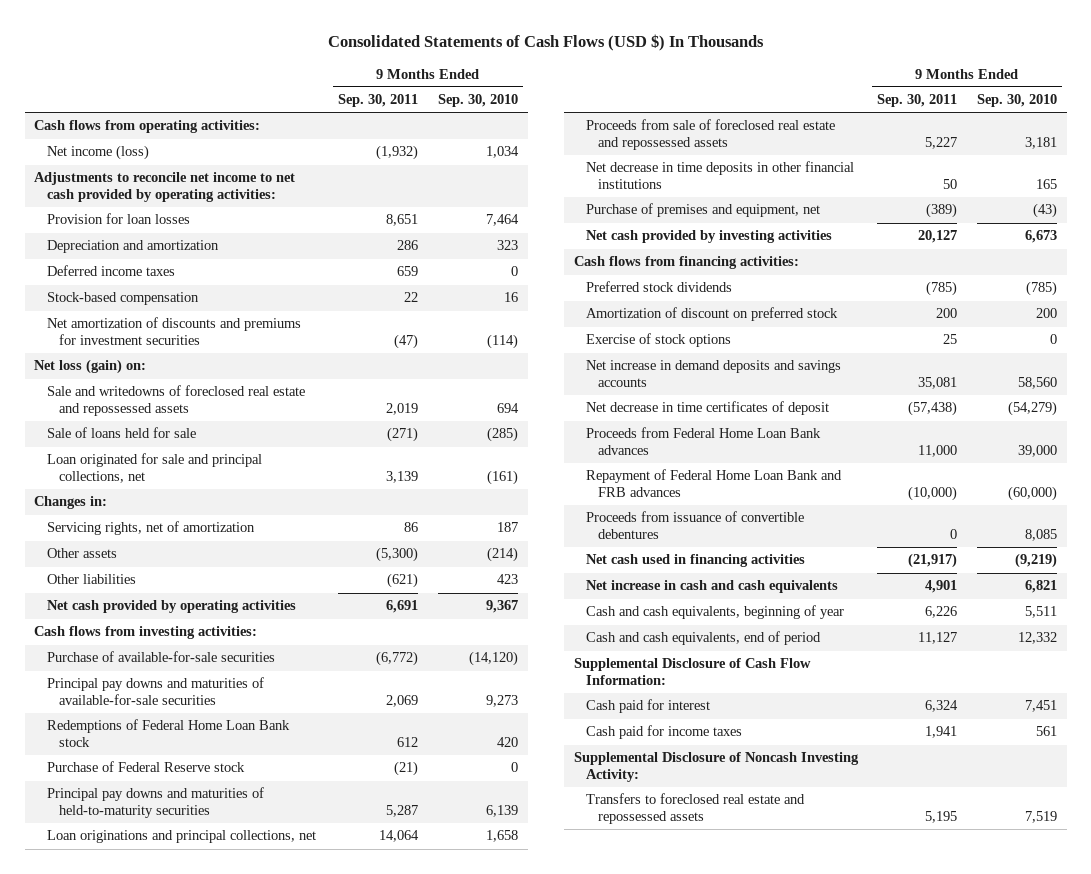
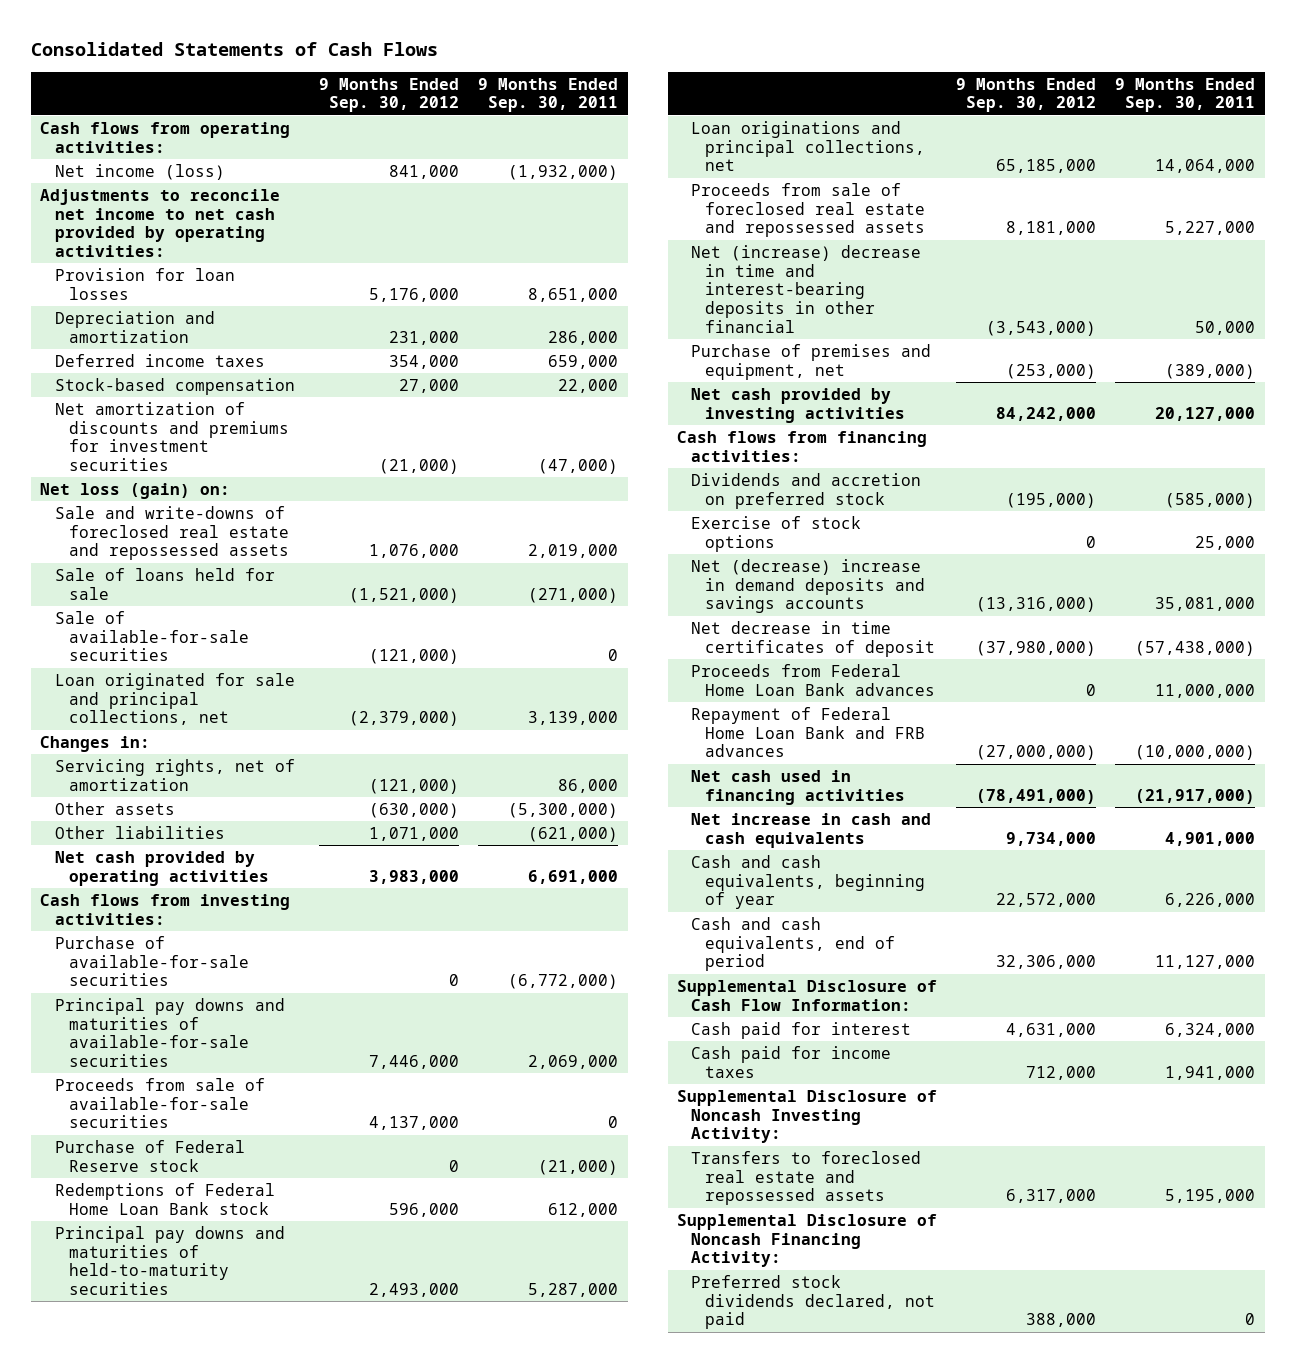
- Consolidated Statements of Cash Flows (USD $) In Thousands
+ Consolidated Statements of Cash Flows
- | 9 Months Ended Sep. 30, 2011 | 9 Months Ended Sep. 30, 2010
+ | 9 Months Ended Sep. 30, 2012 | 9 Months Ended Sep. 30, 2011
- Net income (loss) | (1,932) | 1,034
+ Net income (loss) | 841,000 | (1,932,000)
- Provision for loan losses | 8,651 | 7,464
- Depreciation and amortization | 286 | 323
- Deferred income taxes | 659 | 0
- Stock-based compensation | 22 | 16
- Net amortization of discounts and premiums for investment securities | (47) | (114)
+ Provision for loan losses | 5,176,000 | 8,651,000
+ Depreciation and amortization | 231,000 | 286,000
+ Deferred income taxes | 354,000 | 659,000
+ Stock-based compensation | 27,000 | 22,000
+ Net amortization of discounts and premiums for investment securities | (21,000) | (47,000)
- Sale and writedowns of foreclosed real estate and repossessed assets | 2,019 | 694
- Sale of loans held for sale | (271) | (285)
- Loan originated for sale and principal collections, net | 3,139 | (161)
+ Sale and write-downs of foreclosed real estate and repossessed assets | 1,076,000 | 2,019,000
+ Sale of loans held for sale | (1,521,000) | (271,000)
+ Sale of available-for-sale securities | (121,000) | 0
+ Loan originated for sale and principal collections, net | (2,379,000) | 3,139,000
- Servicing rights, net of amortization | 86 | 187
- Other assets | (5,300) | (214)
- Other liabilities | (621) | 423
- Net cash provided by operating activities | 6,691 | 9,367
+ Servicing rights, net of amortization | (121,000) | 86,000
+ Other assets | (630,000) | (5,300,000)
+ Other liabilities | 1,071,000 | (621,000)
+ Net cash provided by operating activities | 3,983,000 | 6,691,000
- Purchase of available-for-sale securities | (6,772) | (14,120)
- Principal pay downs and maturities of available-for-sale securities | 2,069 | 9,273
- Redemptions of Federal Home Loan Bank stock | 612 | 420
- Purchase of Federal Reserve stock | (21) | 0
- Principal pay downs and maturities of held-to-maturity securities | 5,287 | 6,139
- Loan originations and principal collections, net | 14,064 | 1,658
- Proceeds from sale of foreclosed real estate and repossessed assets | 5,227 | 3,181
- Net decrease in time deposits in other financial institutions | 50 | 165
- Purchase of premises and equipment, net | (389) | (43)
- Net cash provided by investing activities | 20,127 | 6,673
+ Purchase of available-for-sale securities | 0 | (6,772,000)
+ Principal pay downs and maturities of available-for-sale securities | 7,446,000 | 2,069,000
+ Proceeds from sale of available-for-sale securities | 4,137,000 | 0
+ Purchase of Federal Reserve stock | 0 | (21,000)
+ Redemptions of Federal Home Loan Bank stock | 596,000 | 612,000
+ Principal pay downs and maturities of held-to-maturity securities | 2,493,000 | 5,287,000
+ Loan originations and principal collections, net | 65,185,000 | 14,064,000
+ Proceeds from sale of foreclosed real estate and repossessed assets | 8,181,000 | 5,227,000
+ Net (increase) decrease in time and interest-bearing deposits in other financial | (3,543,000) | 50,000
+ Purchase of premises and equipment, net | (253,000) | (389,000)
+ Net cash provided by investing activities | 84,242,000 | 20,127,000
- Preferred stock dividends | (785) | (785)
- Amortization of discount on preferred stock | 200 | 200
- Exercise of stock options | 25 | 0
- Net increase in demand deposits and savings accounts | 35,081 | 58,560
- Net decrease in time certificates of deposit | (57,438) | (54,279)
- Proceeds from Federal Home Loan Bank advances | 11,000 | 39,000
- Repayment of Federal Home Loan Bank and FRB advances | (10,000) | (60,000)
- Proceeds from issuance of convertible debentures | 0 | 8,085
- Net cash used in financing activities | (21,917) | (9,219)
- Net increase in cash and cash equivalents | 4,901 | 6,821
- Cash and cash equivalents, beginning of year | 6,226 | 5,511
- Cash and cash equivalents, end of period | 11,127 | 12,332
+ Dividends and accretion on preferred stock | (195,000) | (585,000)
+ Exercise of stock options | 0 | 25,000
+ Net (decrease) increase in demand deposits and savings accounts | (13,316,000) | 35,081,000
+ Net decrease in time certificates of deposit | (37,980,000) | (57,438,000)
+ Proceeds from Federal Home Loan Bank advances | 0 | 11,000,000
+ Repayment of Federal Home Loan Bank and FRB advances | (27,000,000) | (10,000,000)
+ Net cash used in financing activities | (78,491,000) | (21,917,000)
+ Net increase in cash and cash equivalents | 9,734,000 | 4,901,000
+ Cash and cash equivalents, beginning of year | 22,572,000 | 6,226,000
+ Cash and cash equivalents, end of period | 32,306,000 | 11,127,000
- Cash paid for interest | 6,324 | 7,451
- Cash paid for income taxes | 1,941 | 561
+ Cash paid for interest | 4,631,000 | 6,324,000
+ Cash paid for income taxes | 712,000 | 1,941,000
- Transfers to foreclosed real estate and repossessed assets | 5,195 | 7,519
+ Transfers to foreclosed real estate and repossessed assets | 6,317,000 | 5,195,000
+ Supplemental Disclosure of Noncash Financing Activity:
+ Preferred stock dividends declared, not paid | 388,000 | 0

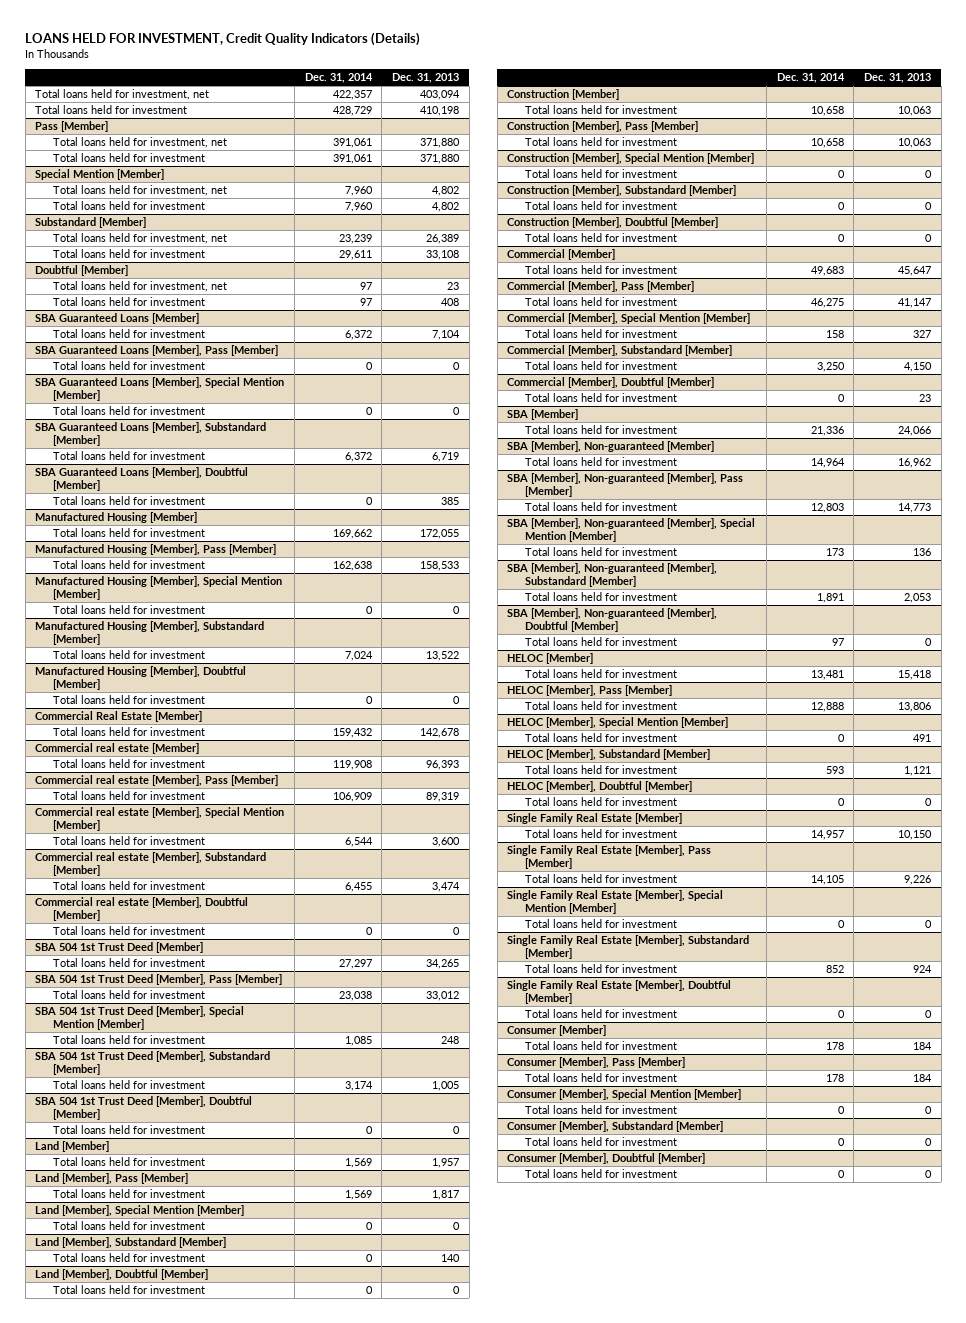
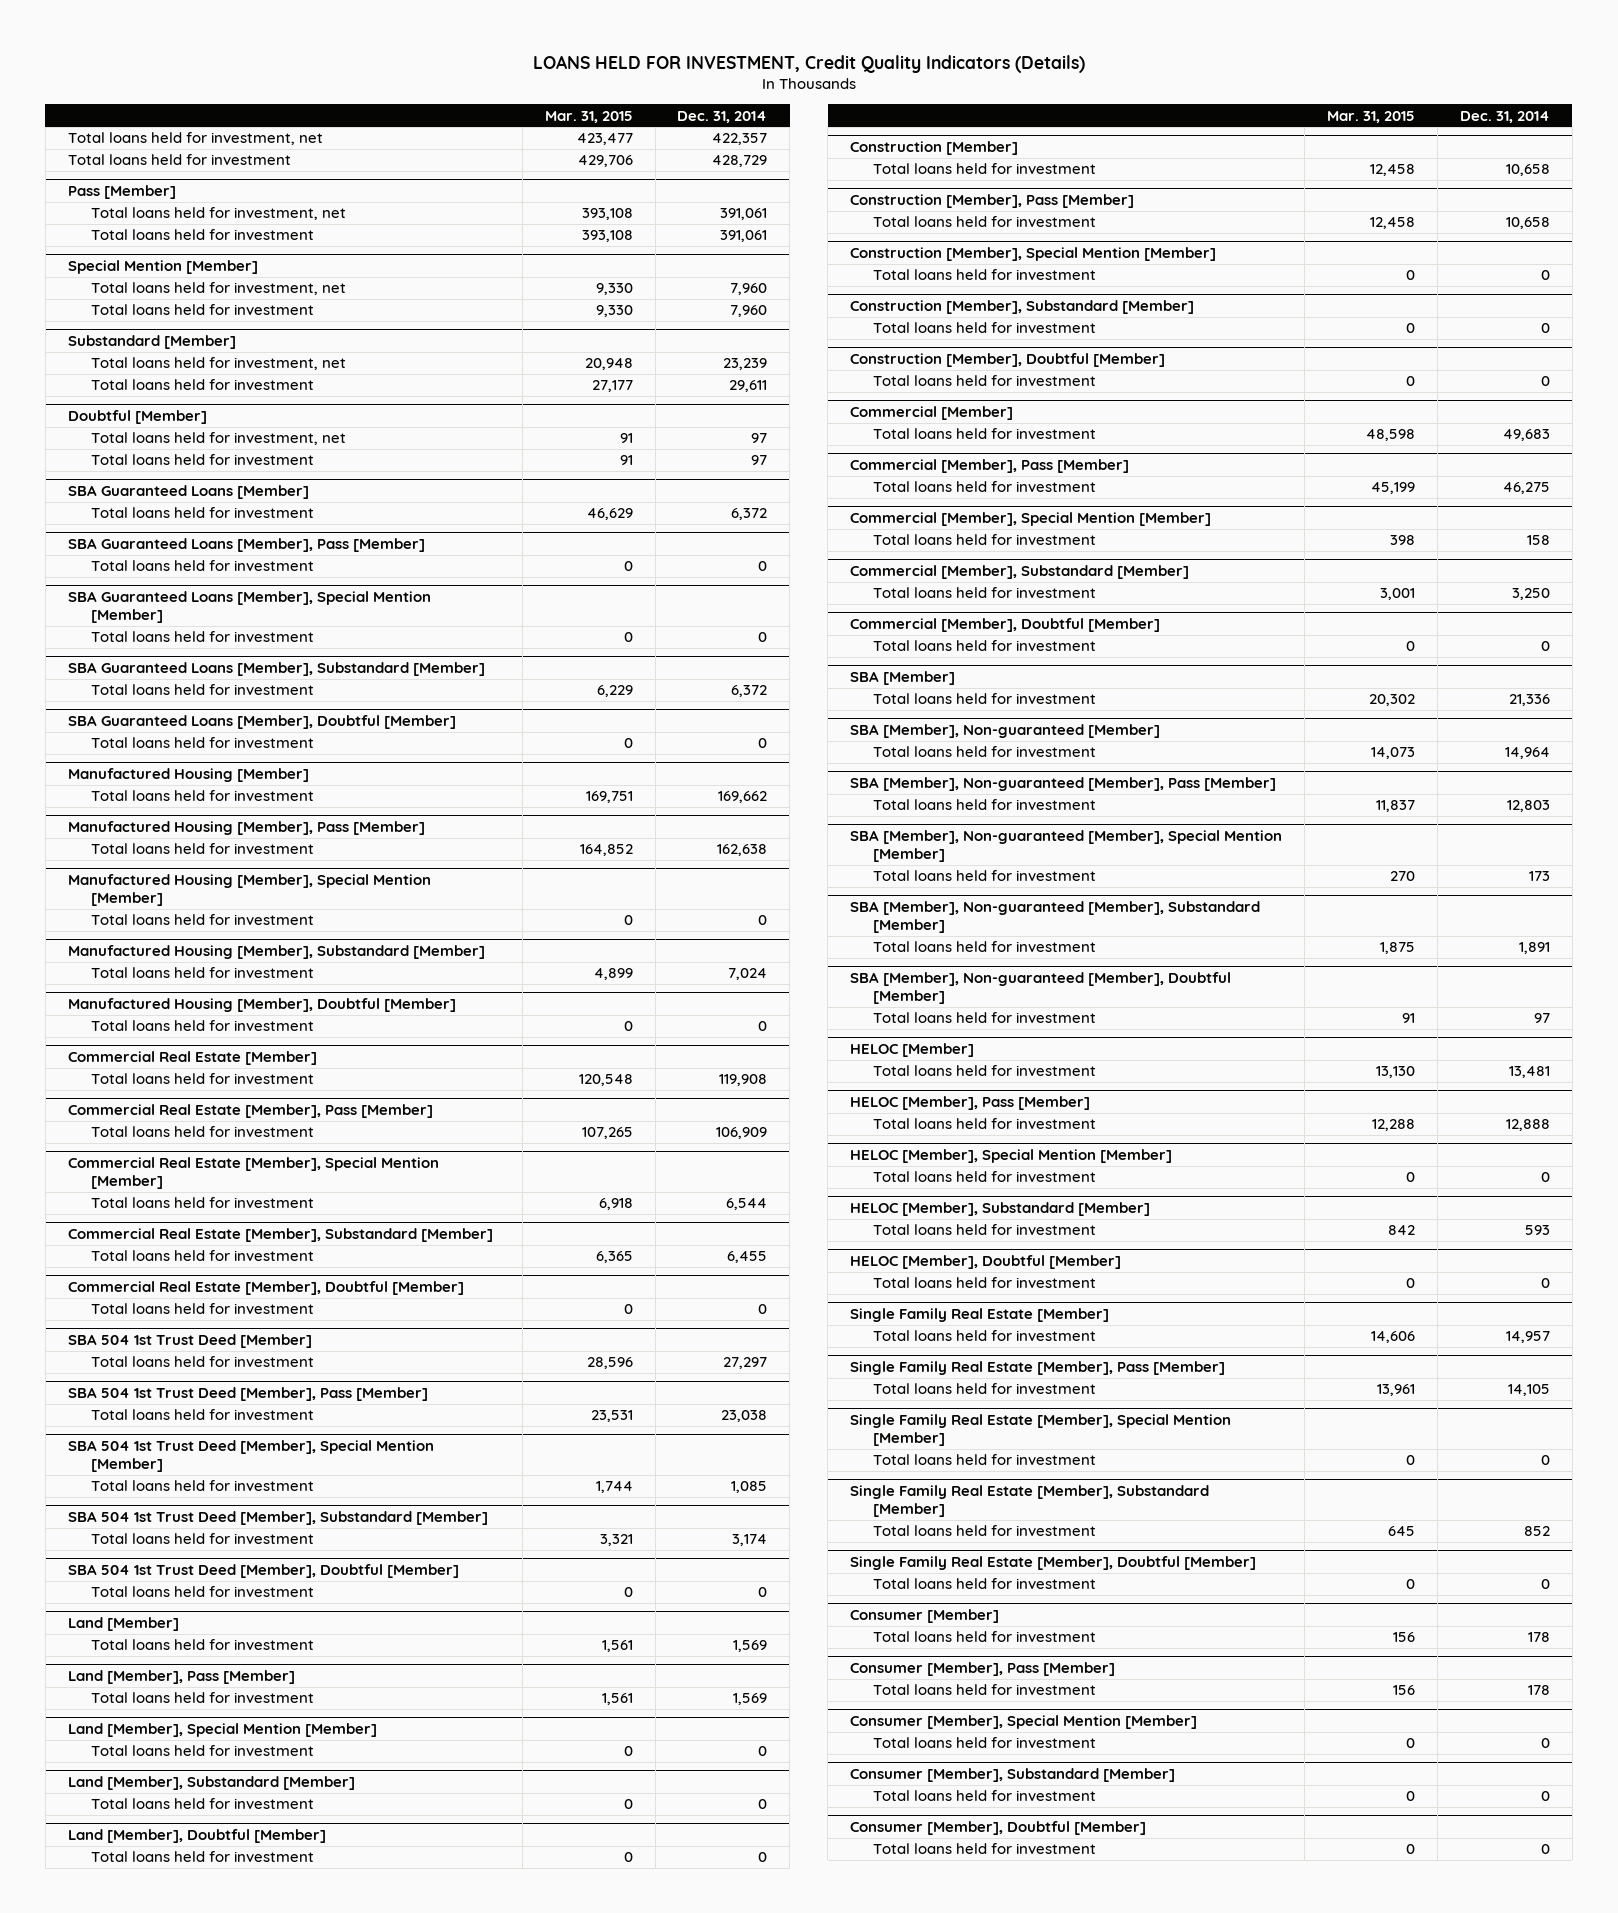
- | Dec. 31, 2014 | Dec. 31, 2013
+ | Mar. 31, 2015 | Dec. 31, 2014
@ Commercial Real Estate [Member]
- Total loans held for investment | 159,432 | 142,678
- Commercial real estate [Member]
- Commercial real estate [Member], Pass [Member]
+ Commercial Real Estate [Member], Pass [Member]
- Commercial real estate [Member], Special Mention [Member]
+ Commercial Real Estate [Member], Special Mention [Member]
- Commercial real estate [Member], Substandard [Member]
+ Commercial Real Estate [Member], Substandard [Member]
- Commercial real estate [Member], Doubtful [Member]
+ Commercial Real Estate [Member], Doubtful [Member]

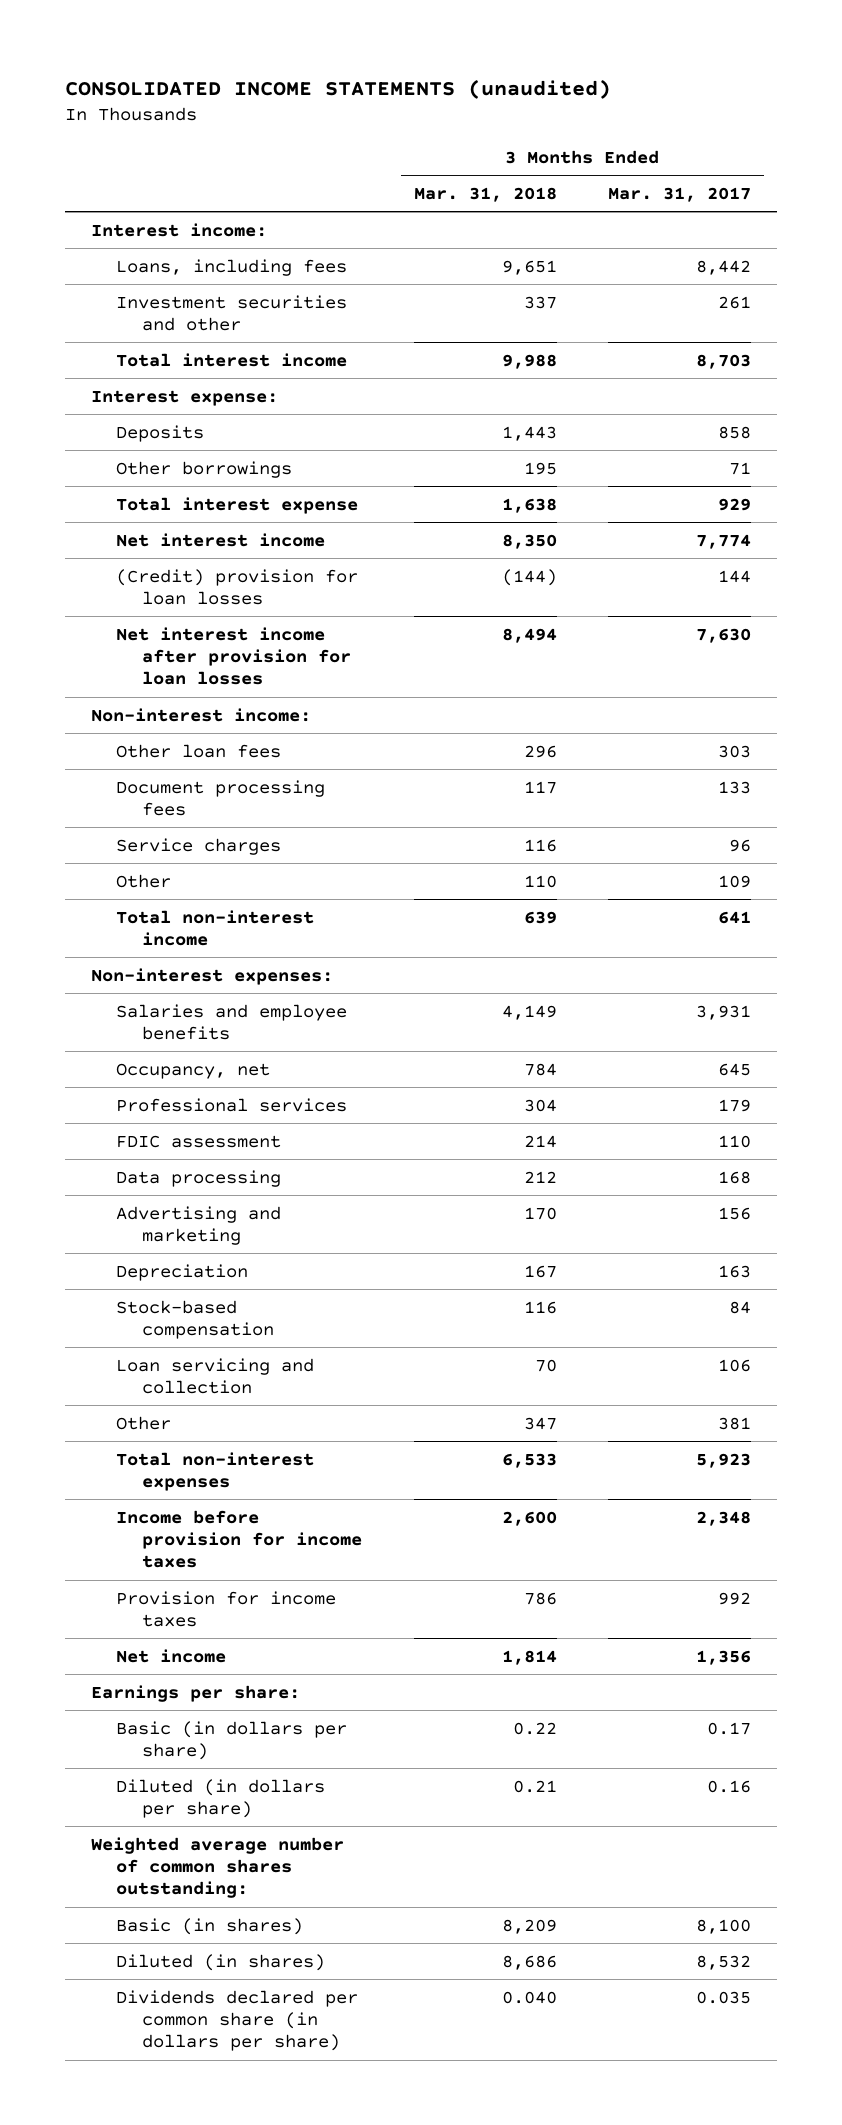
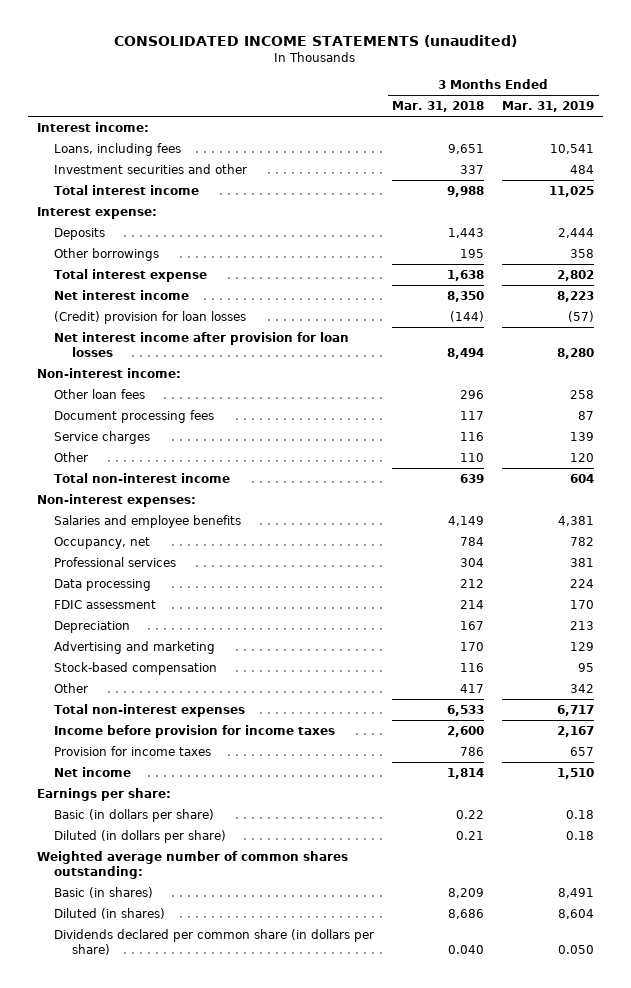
- | 3 Months Ended Mar. 31, 2018 | 3 Months Ended Mar. 31, 2017
+ | 3 Months Ended Mar. 31, 2018 | 3 Months Ended Mar. 31, 2019
moved down: FDIC assessment | 214 | 170
moved down: Advertising and marketing | 170 | 129
- Loan servicing and collection | 70 | 106
- Other | 347 | 381
+ Other | 417 | 342

